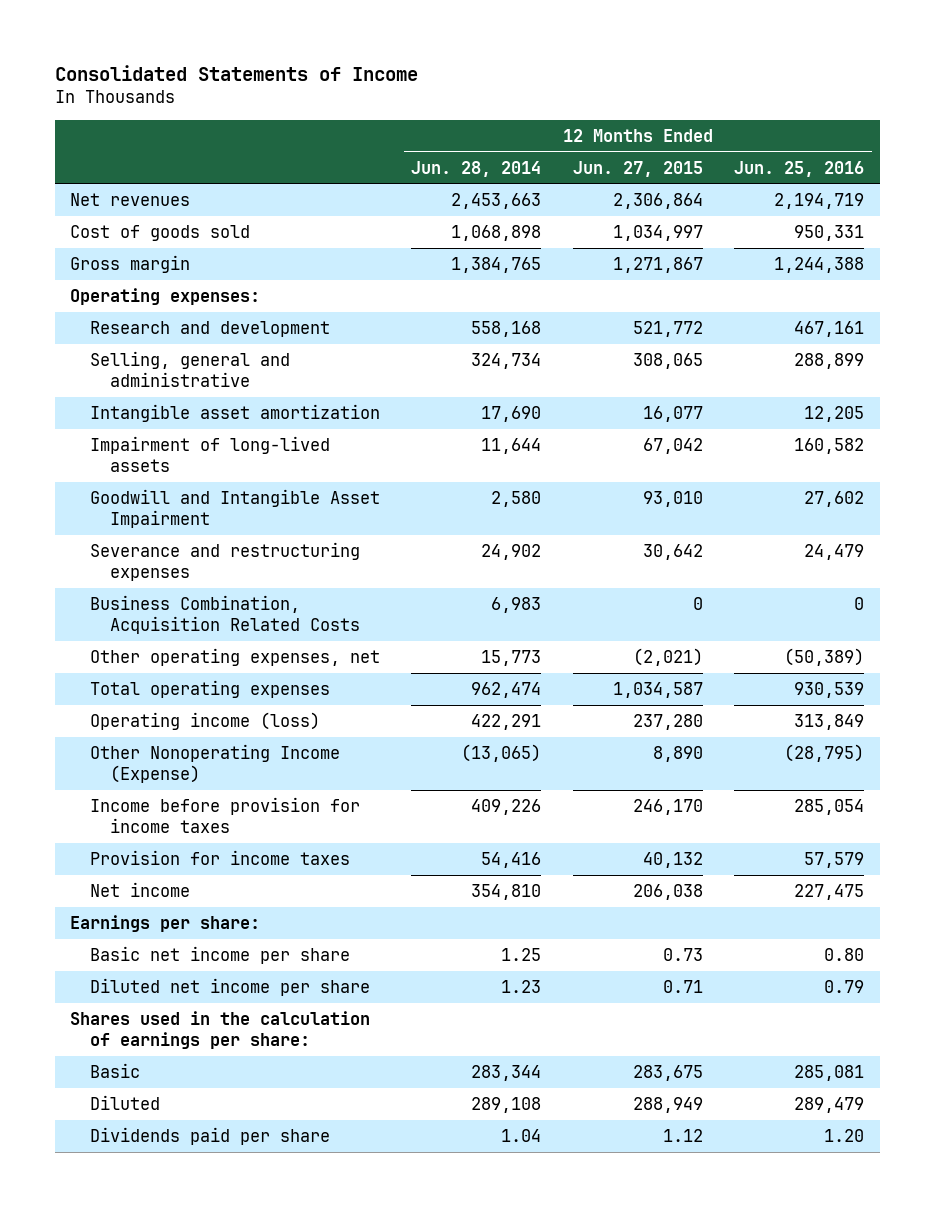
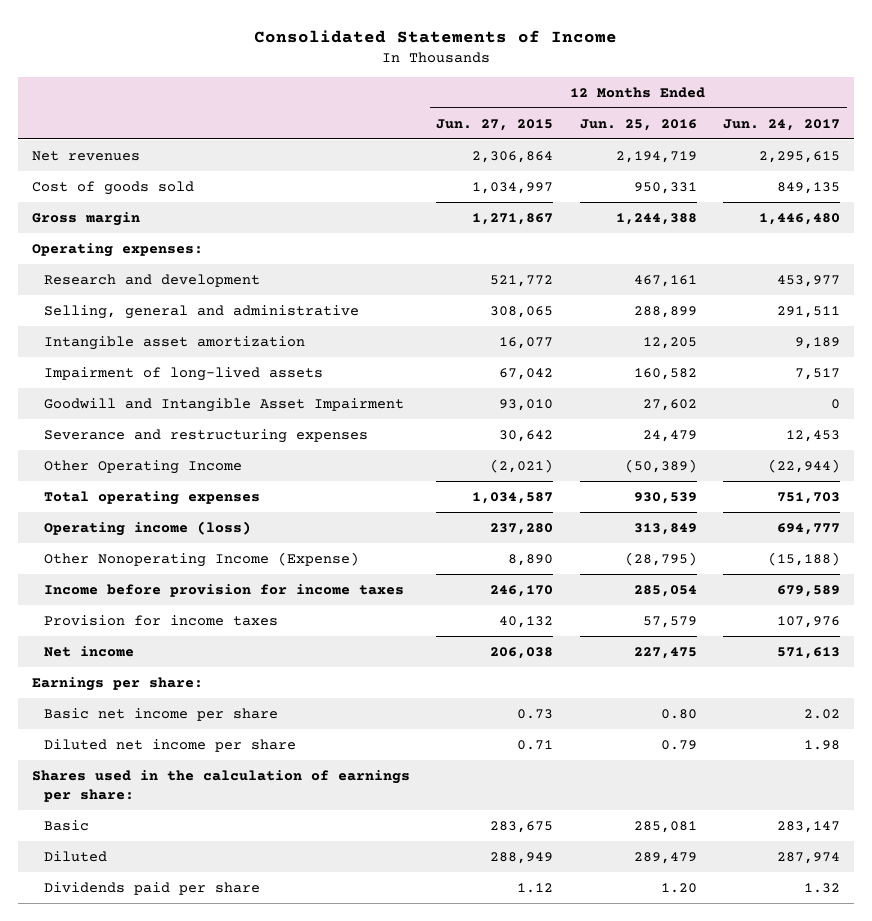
- | 12 Months Ended Jun. 28, 2014 | 12 Months Ended Jun. 27, 2015 | 12 Months Ended Jun. 25, 2016
+ | 12 Months Ended Jun. 27, 2015 | 12 Months Ended Jun. 25, 2016 | 12 Months Ended Jun. 24, 2017
- Business Combination, Acquisition Related Costs | 6,983 | 0 | 0
- Other operating expenses, net | 15,773 | (2,021) | (50,389)
+ Other Operating Income | (2,021) | (50,389) | (22,944)

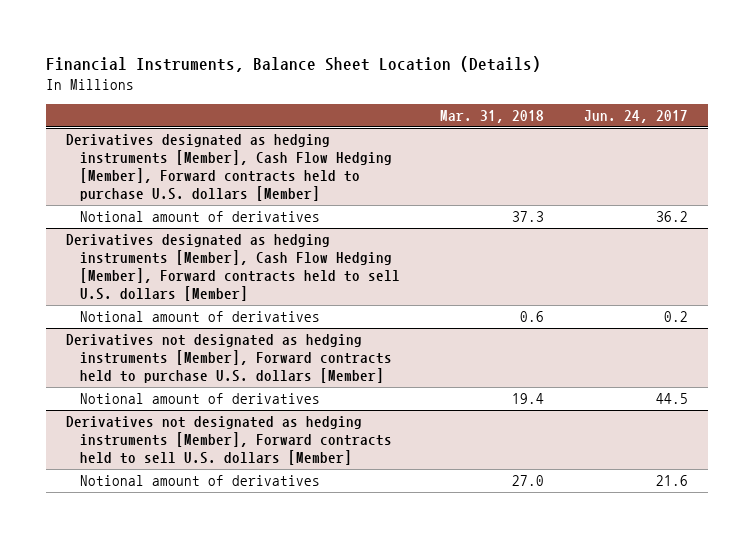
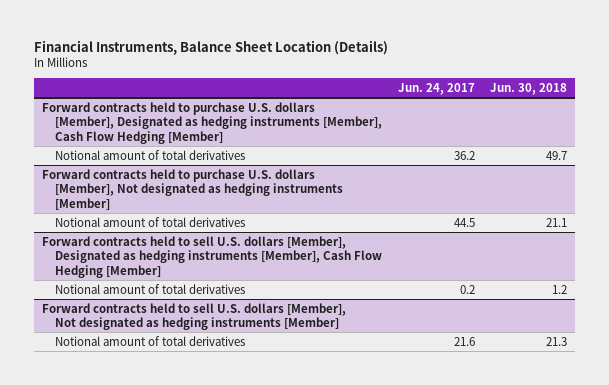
- | Mar. 31, 2018 | Jun. 24, 2017
+ | Jun. 24, 2017 | Jun. 30, 2018
- Derivatives designated as hedging instruments [Member], Cash Flow Hedging [Member], Forward contracts held to purchase U.S. dollars [Member]
- Notional amount of derivatives | 37.3 | 36.2
- Derivatives designated as hedging instruments [Member], Cash Flow Hedging [Member], Forward contracts held to sell U.S. dollars [Member]
- Notional amount of derivatives | 0.6 | 0.2
- Derivatives not designated as hedging instruments [Member], Forward contracts held to purchase U.S. dollars [Member]
- Notional amount of derivatives | 19.4 | 44.5
- Derivatives not designated as hedging instruments [Member], Forward contracts held to sell U.S. dollars [Member]
- Notional amount of derivatives | 27.0 | 21.6
+ Forward contracts held to purchase U.S. dollars [Member], Designated as hedging instruments [Member], Cash Flow Hedging [Member]
+ Notional amount of total derivatives | 36.2 | 49.7
+ Forward contracts held to purchase U.S. dollars [Member], Not designated as hedging instruments [Member]
+ Notional amount of total derivatives | 44.5 | 21.1
+ Forward contracts held to sell U.S. dollars [Member], Designated as hedging instruments [Member], Cash Flow Hedging [Member]
+ Notional amount of total derivatives | 0.2 | 1.2
+ Forward contracts held to sell U.S. dollars [Member], Not designated as hedging instruments [Member]
+ Notional amount of total derivatives | 21.6 | 21.3

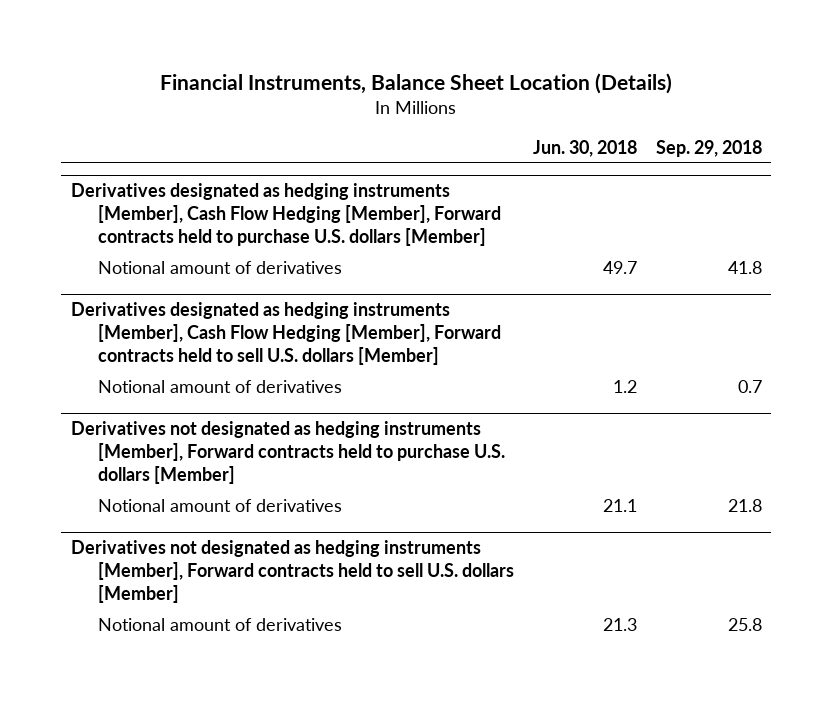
- | Jun. 24, 2017 | Jun. 30, 2018
+ | Jun. 30, 2018 | Sep. 29, 2018
- Forward contracts held to purchase U.S. dollars [Member], Designated as hedging instruments [Member], Cash Flow Hedging [Member]
- Notional amount of total derivatives | 36.2 | 49.7
- Forward contracts held to purchase U.S. dollars [Member], Not designated as hedging instruments [Member]
- Notional amount of total derivatives | 44.5 | 21.1
- Forward contracts held to sell U.S. dollars [Member], Designated as hedging instruments [Member], Cash Flow Hedging [Member]
- Notional amount of total derivatives | 0.2 | 1.2
- Forward contracts held to sell U.S. dollars [Member], Not designated as hedging instruments [Member]
- Notional amount of total derivatives | 21.6 | 21.3
+ Derivatives designated as hedging instruments [Member], Cash Flow Hedging [Member], Forward contracts held to purchase U.S. dollars [Member]
+ Notional amount of derivatives | 49.7 | 41.8
+ Derivatives designated as hedging instruments [Member], Cash Flow Hedging [Member], Forward contracts held to sell U.S. dollars [Member]
+ Notional amount of derivatives | 1.2 | 0.7
+ Derivatives not designated as hedging instruments [Member], Forward contracts held to purchase U.S. dollars [Member]
+ Notional amount of derivatives | 21.1 | 21.8
+ Derivatives not designated as hedging instruments [Member], Forward contracts held to sell U.S. dollars [Member]
+ Notional amount of derivatives | 21.3 | 25.8

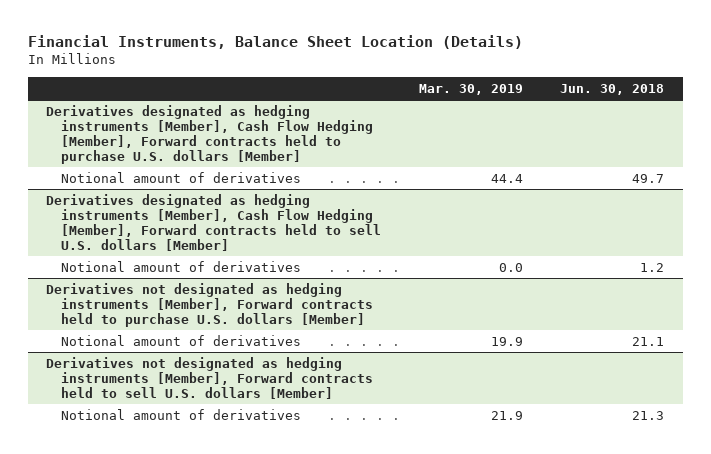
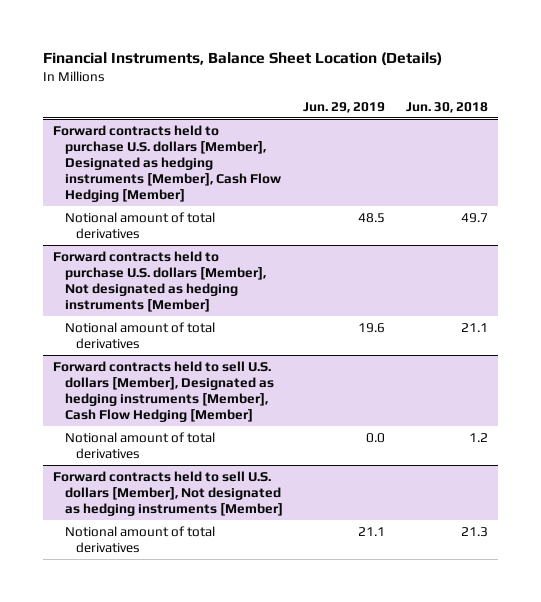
- | Mar. 30, 2019 | Jun. 30, 2018
+ | Jun. 29, 2019 | Jun. 30, 2018
- Derivatives designated as hedging instruments [Member], Cash Flow Hedging [Member], Forward contracts held to purchase U.S. dollars [Member]
- Notional amount of derivatives | 44.4 | 49.7
- Derivatives designated as hedging instruments [Member], Cash Flow Hedging [Member], Forward contracts held to sell U.S. dollars [Member]
- Notional amount of derivatives | 0.0 | 1.2
- Derivatives not designated as hedging instruments [Member], Forward contracts held to purchase U.S. dollars [Member]
- Notional amount of derivatives | 19.9 | 21.1
- Derivatives not designated as hedging instruments [Member], Forward contracts held to sell U.S. dollars [Member]
- Notional amount of derivatives | 21.9 | 21.3
+ Forward contracts held to purchase U.S. dollars [Member], Designated as hedging instruments [Member], Cash Flow Hedging [Member]
+ Notional amount of total derivatives | 48.5 | 49.7
+ Forward contracts held to purchase U.S. dollars [Member], Not designated as hedging instruments [Member]
+ Notional amount of total derivatives | 19.6 | 21.1
+ Forward contracts held to sell U.S. dollars [Member], Designated as hedging instruments [Member], Cash Flow Hedging [Member]
+ Notional amount of total derivatives | 0.0 | 1.2
+ Forward contracts held to sell U.S. dollars [Member], Not designated as hedging instruments [Member]
+ Notional amount of total derivatives | 21.1 | 21.3

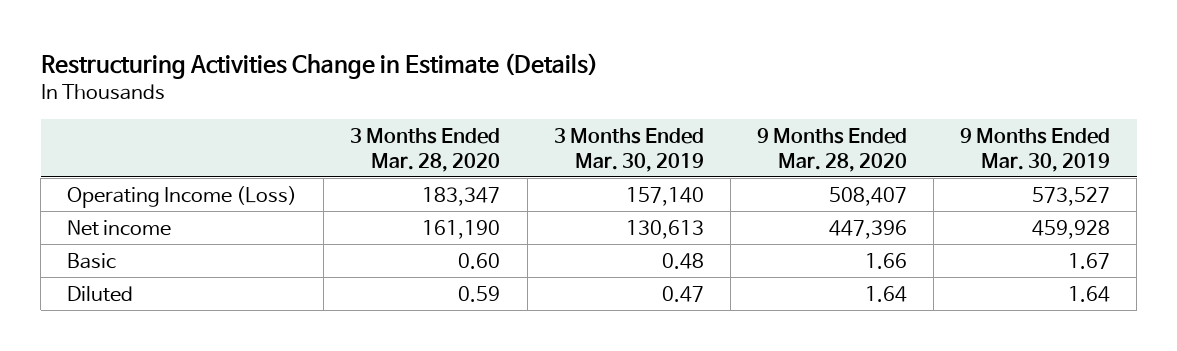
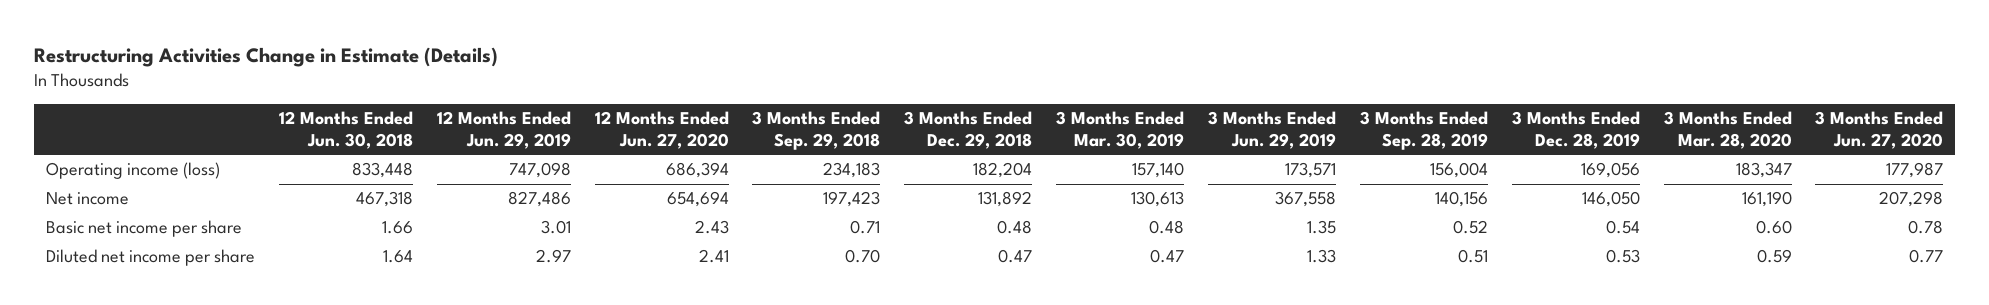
- | 3 Months Ended Mar. 28, 2020 | 3 Months Ended Mar. 30, 2019 | 9 Months Ended Mar. 28, 2020 | 9 Months Ended Mar. 30, 2019
+ | 12 Months Ended Jun. 30, 2018 | 12 Months Ended Jun. 29, 2019 | 12 Months Ended Jun. 27, 2020 | 3 Months Ended Sep. 29, 2018 | 3 Months Ended Dec. 29, 2018 | 3 Months Ended Mar. 30, 2019 | 3 Months Ended Jun. 29, 2019 | 3 Months Ended Sep. 28, 2019 | 3 Months Ended Dec. 28, 2019 | 3 Months Ended Mar. 28, 2020 | 3 Months Ended Jun. 27, 2020
- Operating Income (Loss) | 183,347 | 157,140 | 508,407 | 573,527
+ Operating income (loss) | 833,448 | 747,098 | 686,394 | 234,183 | 182,204 | 157,140 | 173,571 | 156,004 | 169,056 | 183,347 | 177,987
- Basic | 0.60 | 0.48 | 1.66 | 1.67
- Diluted | 0.59 | 0.47 | 1.64 | 1.64
+ Basic net income per share | 1.66 | 3.01 | 2.43 | 0.71 | 0.48 | 0.48 | 1.35 | 0.52 | 0.54 | 0.60 | 0.78
+ Diluted net income per share | 1.64 | 2.97 | 2.41 | 0.70 | 0.47 | 0.47 | 1.33 | 0.51 | 0.53 | 0.59 | 0.77

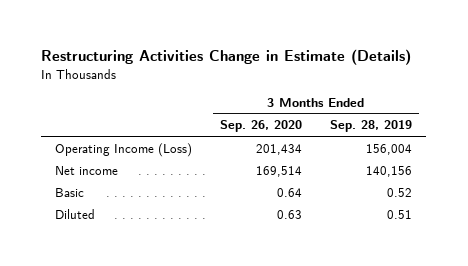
- | 12 Months Ended Jun. 30, 2018 | 12 Months Ended Jun. 29, 2019 | 12 Months Ended Jun. 27, 2020 | 3 Months Ended Sep. 29, 2018 | 3 Months Ended Dec. 29, 2018 | 3 Months Ended Mar. 30, 2019 | 3 Months Ended Jun. 29, 2019 | 3 Months Ended Sep. 28, 2019 | 3 Months Ended Dec. 28, 2019 | 3 Months Ended Mar. 28, 2020 | 3 Months Ended Jun. 27, 2020
+ | 3 Months Ended Sep. 26, 2020 | 3 Months Ended Sep. 28, 2019
- Operating income (loss) | 833,448 | 747,098 | 686,394 | 234,183 | 182,204 | 157,140 | 173,571 | 156,004 | 169,056 | 183,347 | 177,987
+ Operating Income (Loss) | 201,434 | 156,004
- Basic net income per share | 1.66 | 3.01 | 2.43 | 0.71 | 0.48 | 0.48 | 1.35 | 0.52 | 0.54 | 0.60 | 0.78
- Diluted net income per share | 1.64 | 2.97 | 2.41 | 0.70 | 0.47 | 0.47 | 1.33 | 0.51 | 0.53 | 0.59 | 0.77
+ Basic | 0.64 | 0.52
+ Diluted | 0.63 | 0.51

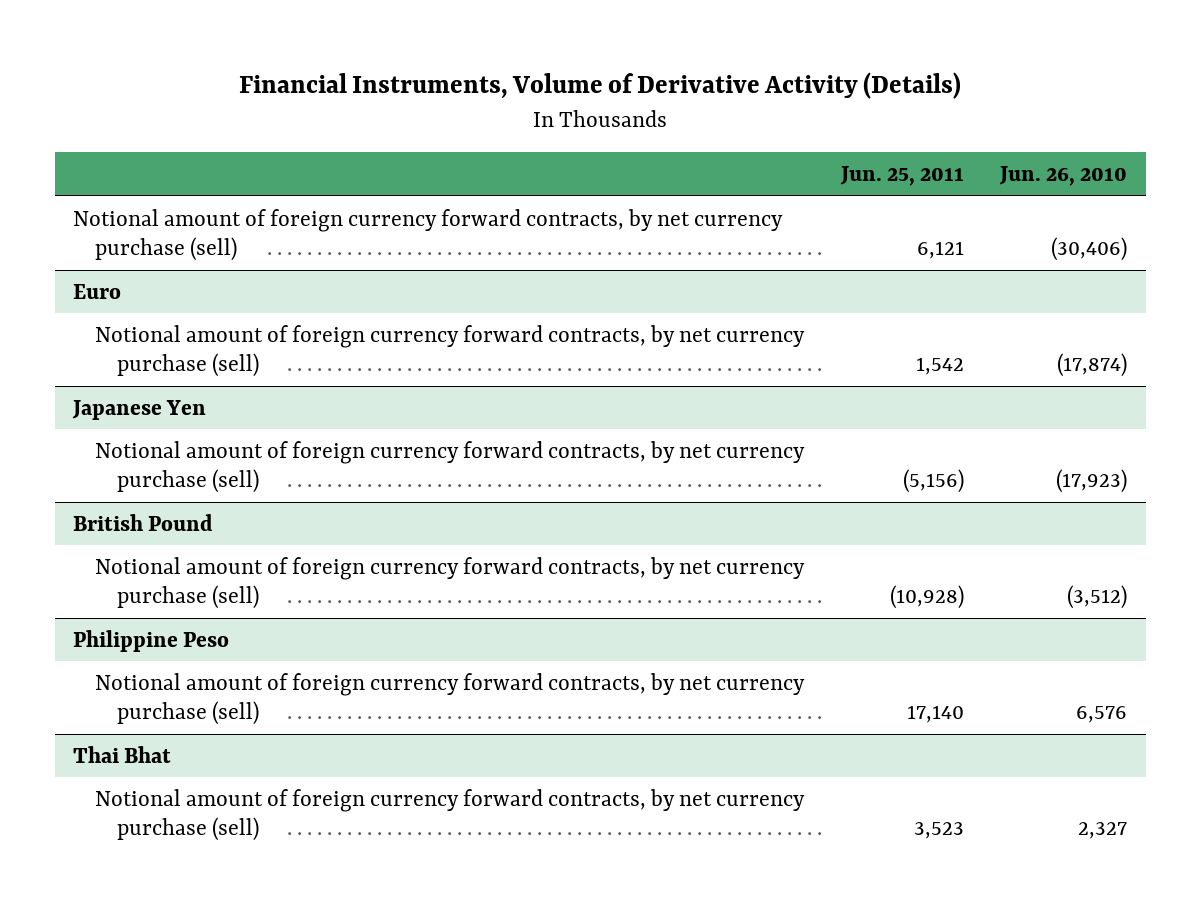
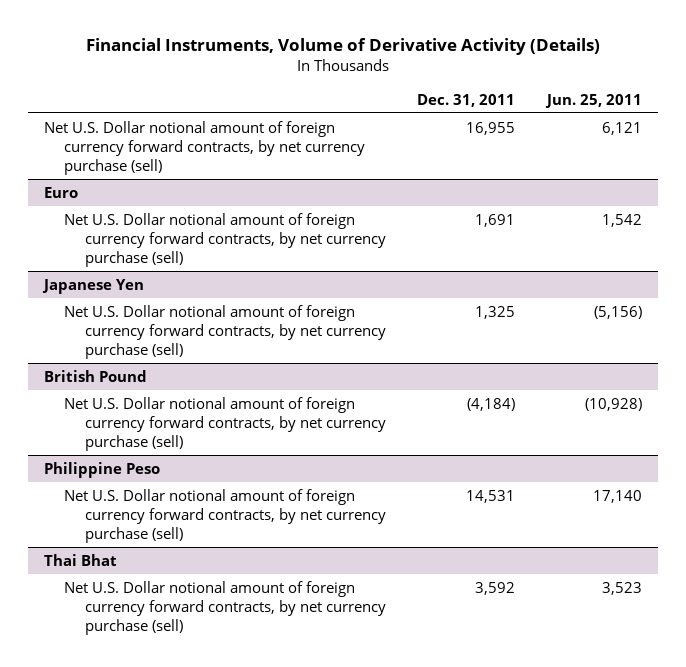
- | Jun. 25, 2011 | Jun. 26, 2010
+ | Dec. 31, 2011 | Jun. 25, 2011
- Notional amount of foreign currency forward contracts, by net currency purchase (sell) | 6,121 | (30,406)
+ Net U.S. Dollar notional amount of foreign currency forward contracts, by net currency purchase (sell) | 16,955 | 6,121
@ Euro
- Notional amount of foreign currency forward contracts, by net currency purchase (sell) | 1,542 | (17,874)
+ Net U.S. Dollar notional amount of foreign currency forward contracts, by net currency purchase (sell) | 1,691 | 1,542
@ Japanese Yen
- Notional amount of foreign currency forward contracts, by net currency purchase (sell) | (5,156) | (17,923)
+ Net U.S. Dollar notional amount of foreign currency forward contracts, by net currency purchase (sell) | 1,325 | (5,156)
@ British Pound
- Notional amount of foreign currency forward contracts, by net currency purchase (sell) | (10,928) | (3,512)
+ Net U.S. Dollar notional amount of foreign currency forward contracts, by net currency purchase (sell) | (4,184) | (10,928)
@ Philippine Peso
- Notional amount of foreign currency forward contracts, by net currency purchase (sell) | 17,140 | 6,576
+ Net U.S. Dollar notional amount of foreign currency forward contracts, by net currency purchase (sell) | 14,531 | 17,140
@ Thai Bhat
- Notional amount of foreign currency forward contracts, by net currency purchase (sell) | 3,523 | 2,327
+ Net U.S. Dollar notional amount of foreign currency forward contracts, by net currency purchase (sell) | 3,592 | 3,523

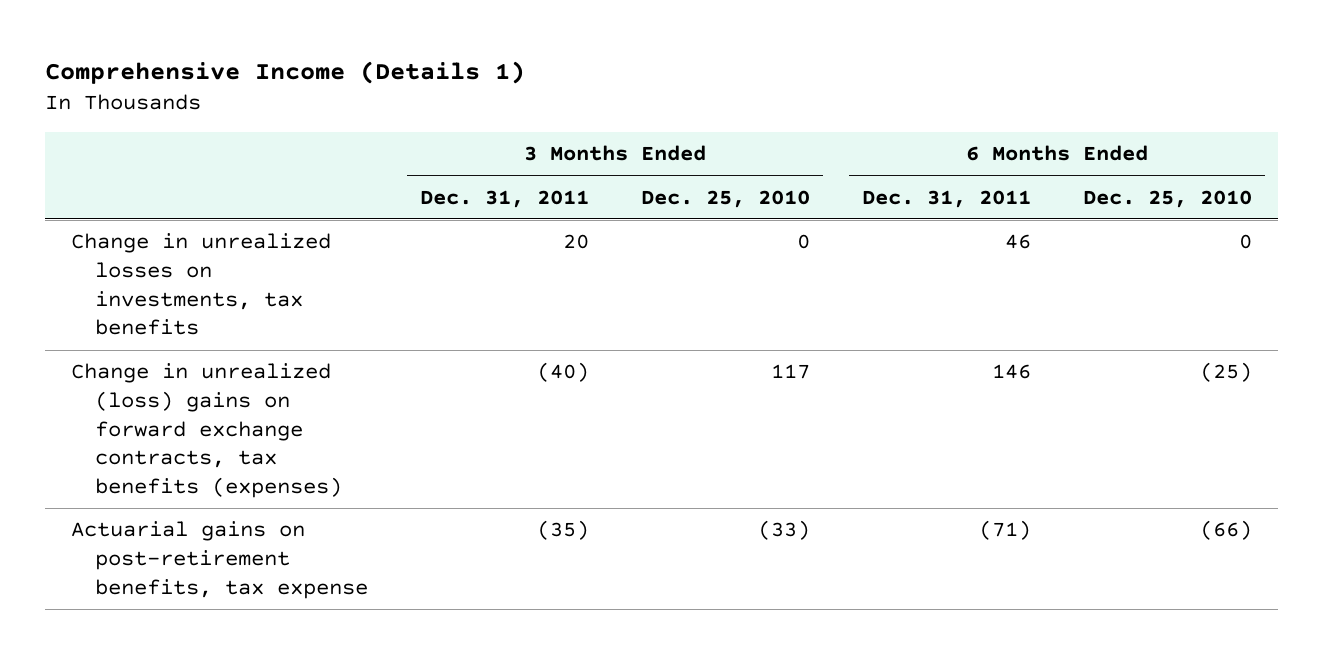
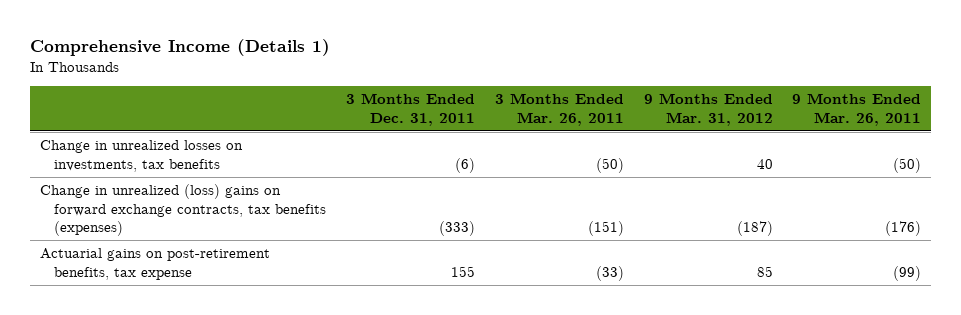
- | 3 Months Ended Dec. 31, 2011 | 3 Months Ended Dec. 25, 2010 | 6 Months Ended Dec. 31, 2011 | 6 Months Ended Dec. 25, 2010
+ | 3 Months Ended Dec. 31, 2011 | 3 Months Ended Mar. 26, 2011 | 9 Months Ended Mar. 31, 2012 | 9 Months Ended Mar. 26, 2011
- Change in unrealized losses on investments, tax benefits | 20 | 0 | 46 | 0
- Change in unrealized (loss) gains on forward exchange contracts, tax benefits (expenses) | (40) | 117 | 146 | (25)
- Actuarial gains on post-retirement benefits, tax expense | (35) | (33) | (71) | (66)
+ Change in unrealized losses on investments, tax benefits | (6) | (50) | 40 | (50)
+ Change in unrealized (loss) gains on forward exchange contracts, tax benefits (expenses) | (333) | (151) | (187) | (176)
+ Actuarial gains on post-retirement benefits, tax expense | 155 | (33) | 85 | (99)

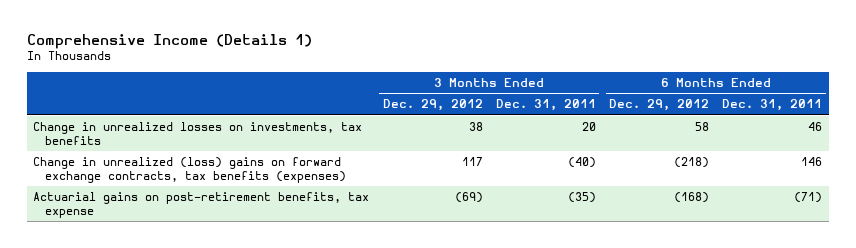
- | 3 Months Ended Dec. 31, 2011 | 3 Months Ended Mar. 26, 2011 | 9 Months Ended Mar. 31, 2012 | 9 Months Ended Mar. 26, 2011
+ | 3 Months Ended Dec. 29, 2012 | 3 Months Ended Dec. 31, 2011 | 6 Months Ended Dec. 29, 2012 | 6 Months Ended Dec. 31, 2011
- Change in unrealized losses on investments, tax benefits | (6) | (50) | 40 | (50)
- Change in unrealized (loss) gains on forward exchange contracts, tax benefits (expenses) | (333) | (151) | (187) | (176)
- Actuarial gains on post-retirement benefits, tax expense | 155 | (33) | 85 | (99)
+ Change in unrealized losses on investments, tax benefits | 38 | 20 | 58 | 46
+ Change in unrealized (loss) gains on forward exchange contracts, tax benefits (expenses) | 117 | (40) | (218) | 146
+ Actuarial gains on post-retirement benefits, tax expense | (69) | (35) | (168) | (71)

